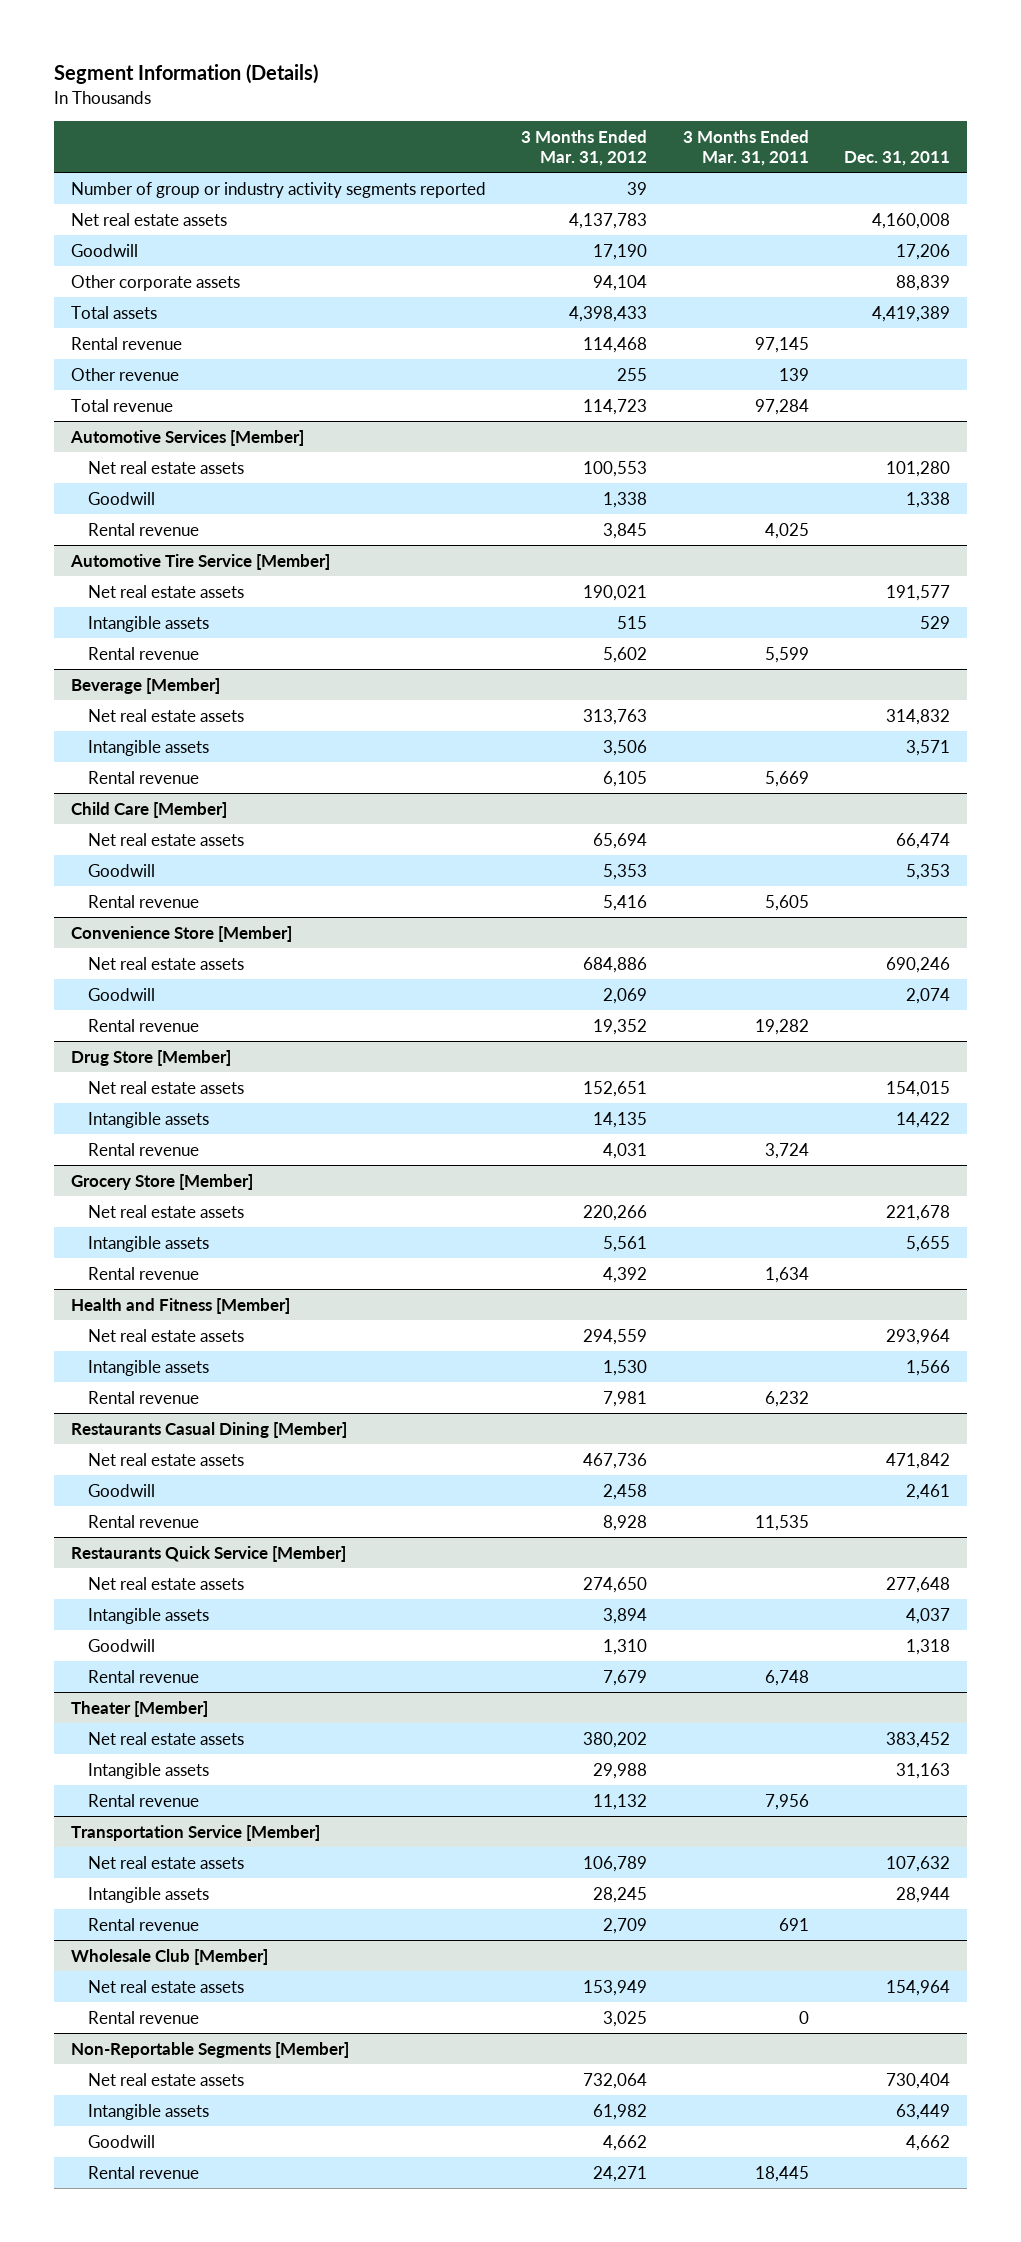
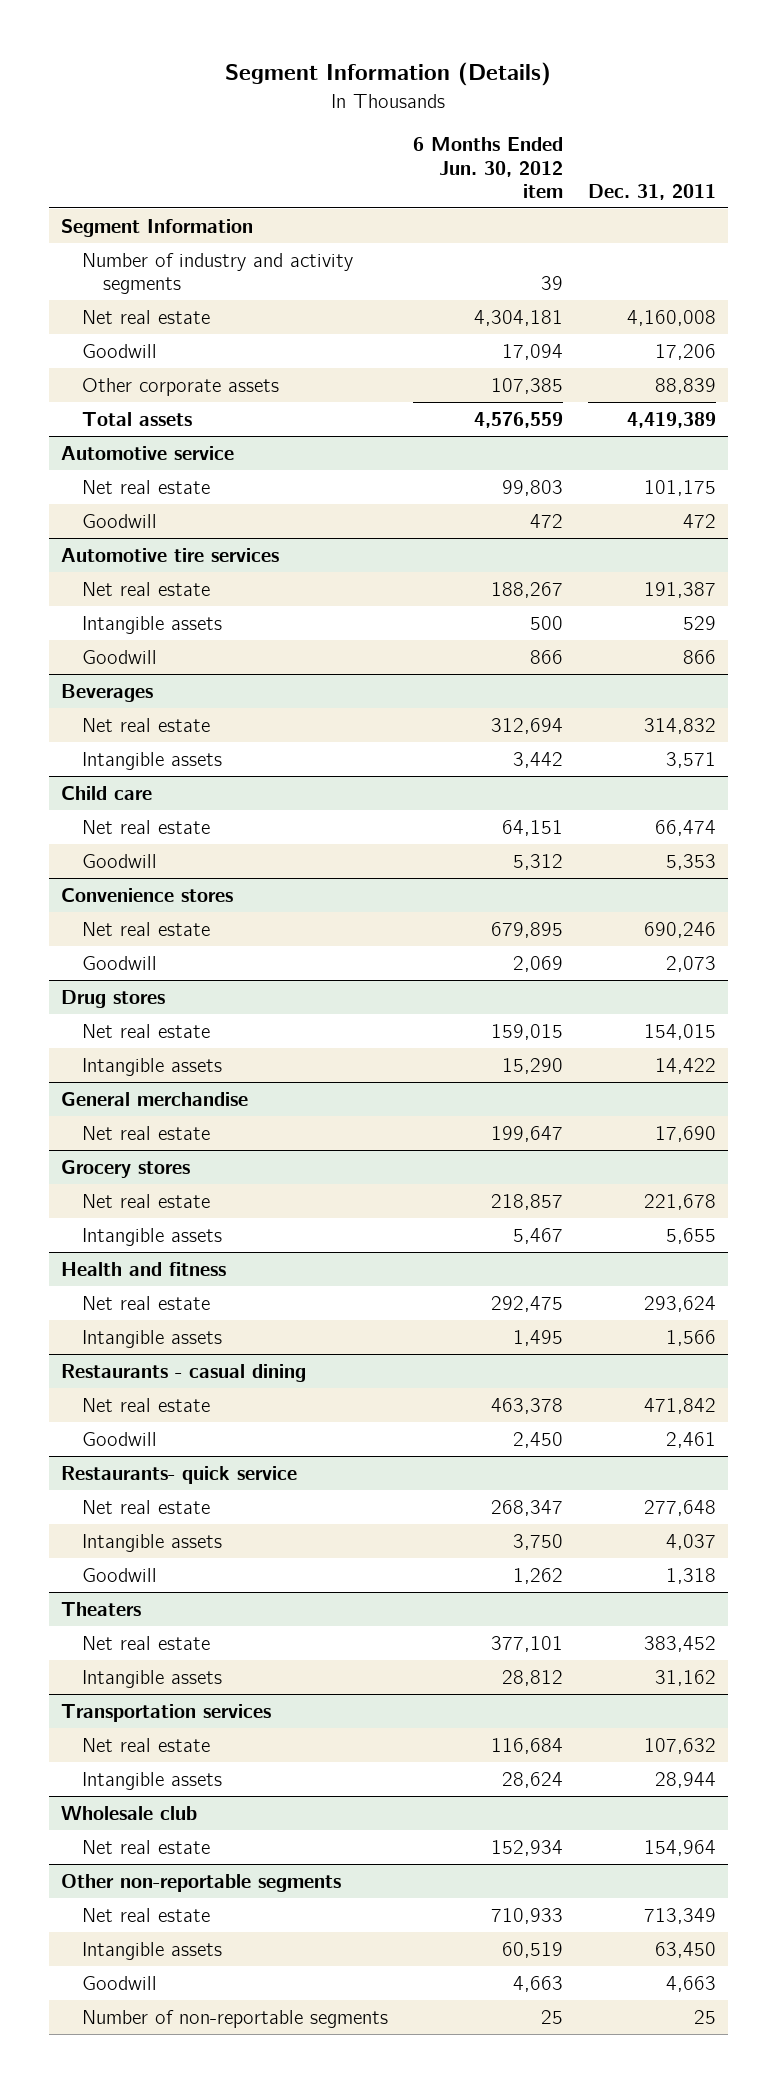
- | 3 Months Ended Mar. 31, 2012 | 3 Months Ended Mar. 31, 2011 | Dec. 31, 2011
+ | 6 Months Ended Jun. 30, 2012 item | Dec. 31, 2011
- Number of group or industry activity segments reported | 39 | |
- Net real estate assets | 4,137,783 | | 4,160,008
+ Segment Information
+ Number of industry and activity segments | 39 |
+ Net real estate | 4,304,181 | 4,160,008
- Rental revenue | 114,468 | 97,145 |
- Other revenue | 255 | 139 |
- Total revenue | 114,723 | 97,284 |
- Automotive Services [Member]
- Net real estate assets | 100,553 | | 101,280
- Goodwill | 1,338 | | 1,338
- Rental revenue | 3,845 | 4,025 |
- Automotive Tire Service [Member]
- Net real estate assets | 190,021 | | 191,577
+ Automotive service
+ Net real estate | 99,803 | 101,175
+ Goodwill | 472 | 472
+ Automotive tire services
+ Net real estate | 188,267 | 191,387
- Rental revenue | 5,602 | 5,599 |
- Beverage [Member]
- Net real estate assets | 313,763 | | 314,832
+ Goodwill | 866 | 866
+ Beverages
+ Net real estate | 312,694 | 314,832
- Rental revenue | 6,105 | 5,669 |
- Child Care [Member]
- Net real estate assets | 65,694 | | 66,474
+ Child care
+ Net real estate | 64,151 | 66,474
- Rental revenue | 5,416 | 5,605 |
- Convenience Store [Member]
- Net real estate assets | 684,886 | | 690,246
- Goodwill | 2,069 | | 2,074
- Rental revenue | 19,352 | 19,282 |
- Drug Store [Member]
- Net real estate assets | 152,651 | | 154,015
+ Convenience stores
+ Net real estate | 679,895 | 690,246
+ Goodwill | 2,069 | 2,073
+ Drug stores
+ Net real estate | 159,015 | 154,015
- Rental revenue | 4,031 | 3,724 |
- Grocery Store [Member]
- Net real estate assets | 220,266 | | 221,678
+ General merchandise
+ Net real estate | 199,647 | 17,690
+ Grocery stores
+ Net real estate | 218,857 | 221,678
- Rental revenue | 4,392 | 1,634 |
- Health and Fitness [Member]
- Net real estate assets | 294,559 | | 293,964
+ Health and fitness
+ Net real estate | 292,475 | 293,624
- Rental revenue | 7,981 | 6,232 |
- Restaurants Casual Dining [Member]
- Net real estate assets | 467,736 | | 471,842
+ Restaurants - casual dining
+ Net real estate | 463,378 | 471,842
- Rental revenue | 8,928 | 11,535 |
- Restaurants Quick Service [Member]
- Net real estate assets | 274,650 | | 277,648
+ Restaurants- quick service
+ Net real estate | 268,347 | 277,648
- Rental revenue | 7,679 | 6,748 |
- Theater [Member]
- Net real estate assets | 380,202 | | 383,452
- Intangible assets | 29,988 | | 31,163
- Rental revenue | 11,132 | 7,956 |
- Transportation Service [Member]
- Net real estate assets | 106,789 | | 107,632
+ Theaters
+ Net real estate | 377,101 | 383,452
+ Intangible assets | 28,812 | 31,162
+ Transportation services
+ Net real estate | 116,684 | 107,632
- Rental revenue | 2,709 | 691 |
- Wholesale Club [Member]
- Net real estate assets | 153,949 | | 154,964
- Rental revenue | 3,025 | 0 |
- Non-Reportable Segments [Member]
- Net real estate assets | 732,064 | | 730,404
- Intangible assets | 61,982 | | 63,449
- Goodwill | 4,662 | | 4,662
- Rental revenue | 24,271 | 18,445 |
+ Wholesale club
+ Net real estate | 152,934 | 154,964
+ Other non-reportable segments
+ Net real estate | 710,933 | 713,349
+ Intangible assets | 60,519 | 63,450
+ Goodwill | 4,663 | 4,663
+ Number of non-reportable segments | 25 | 25

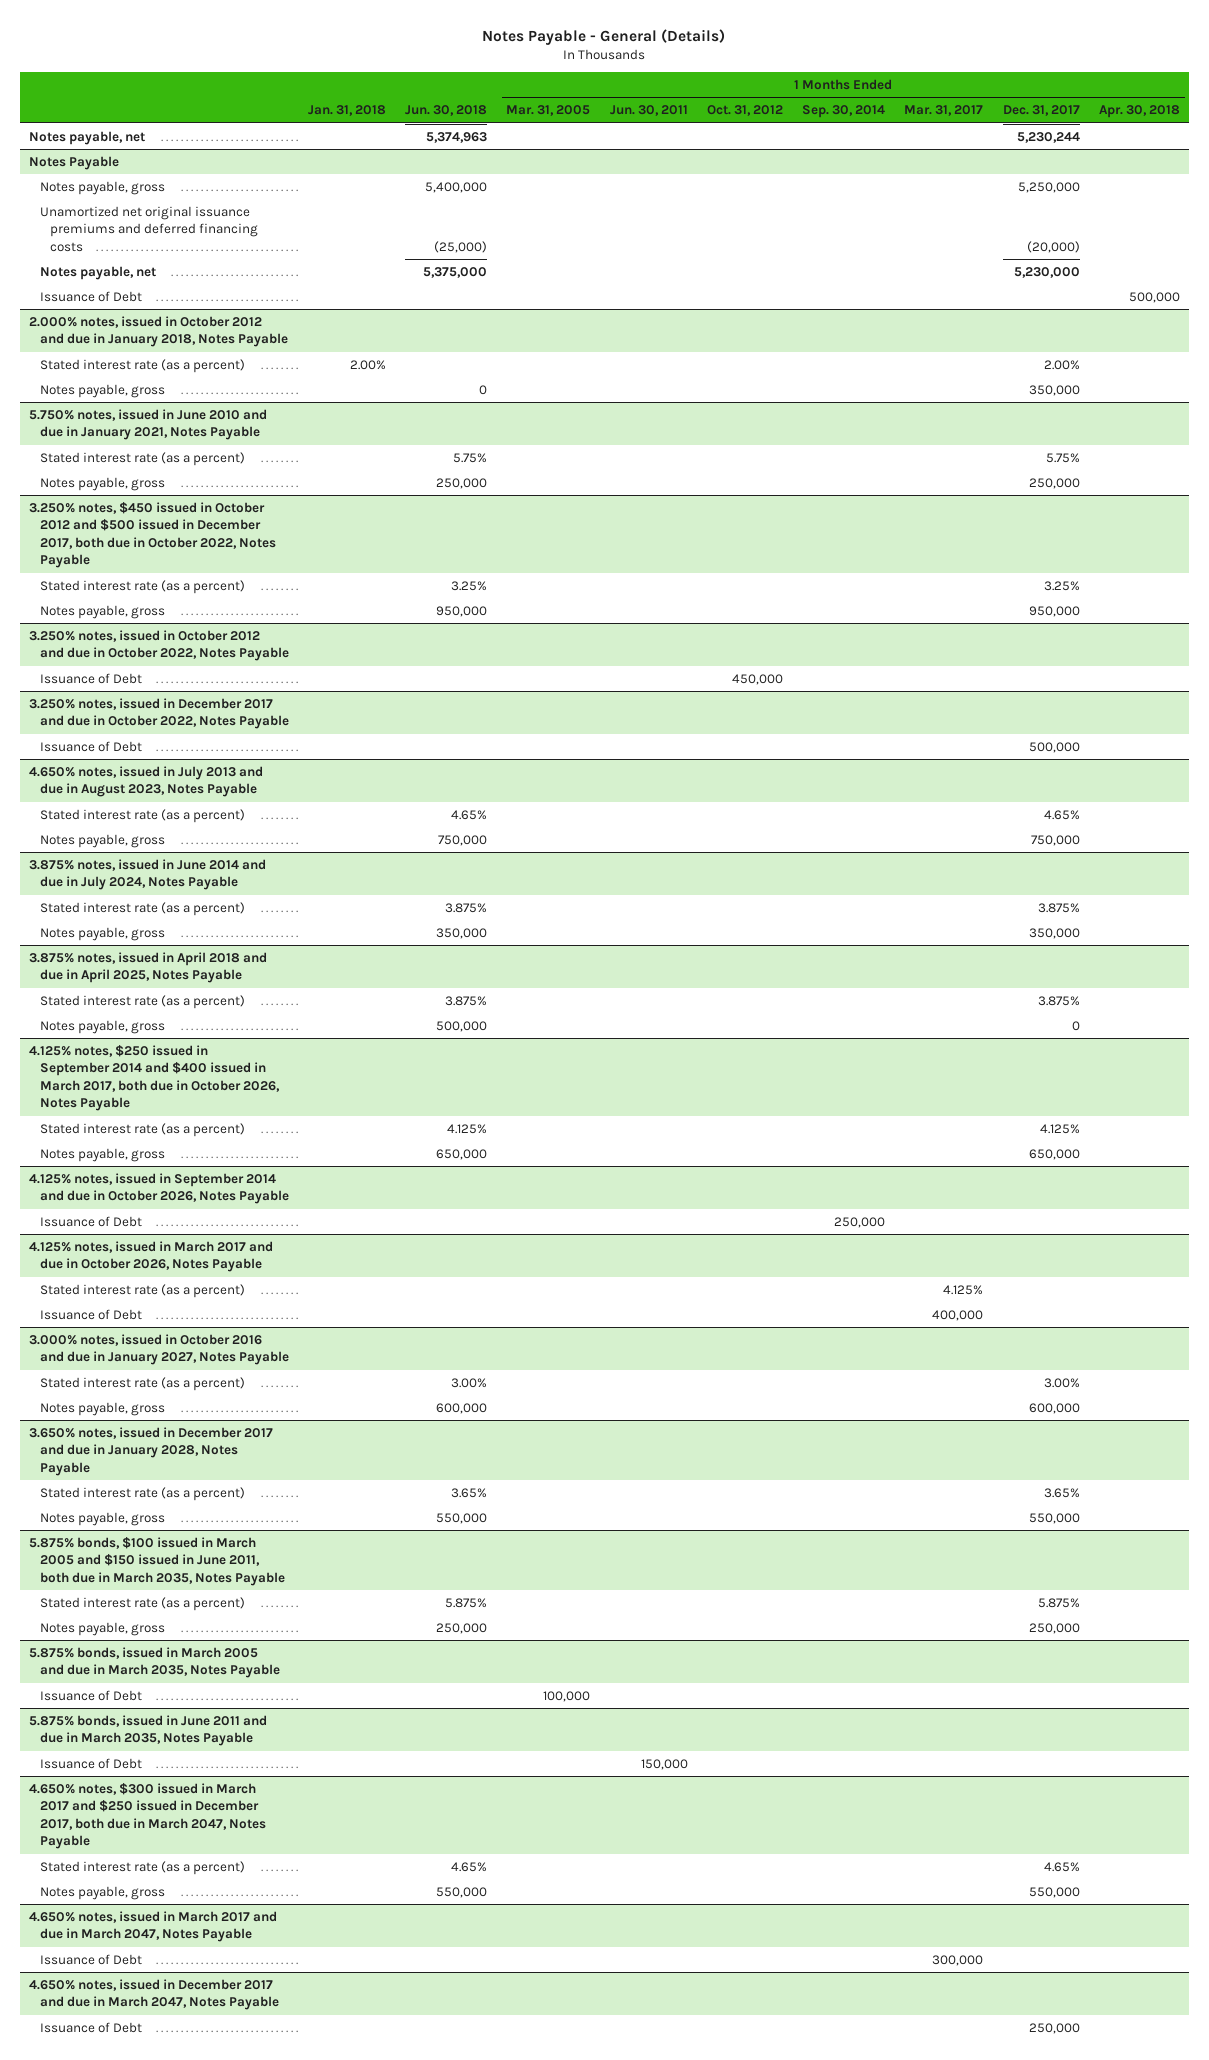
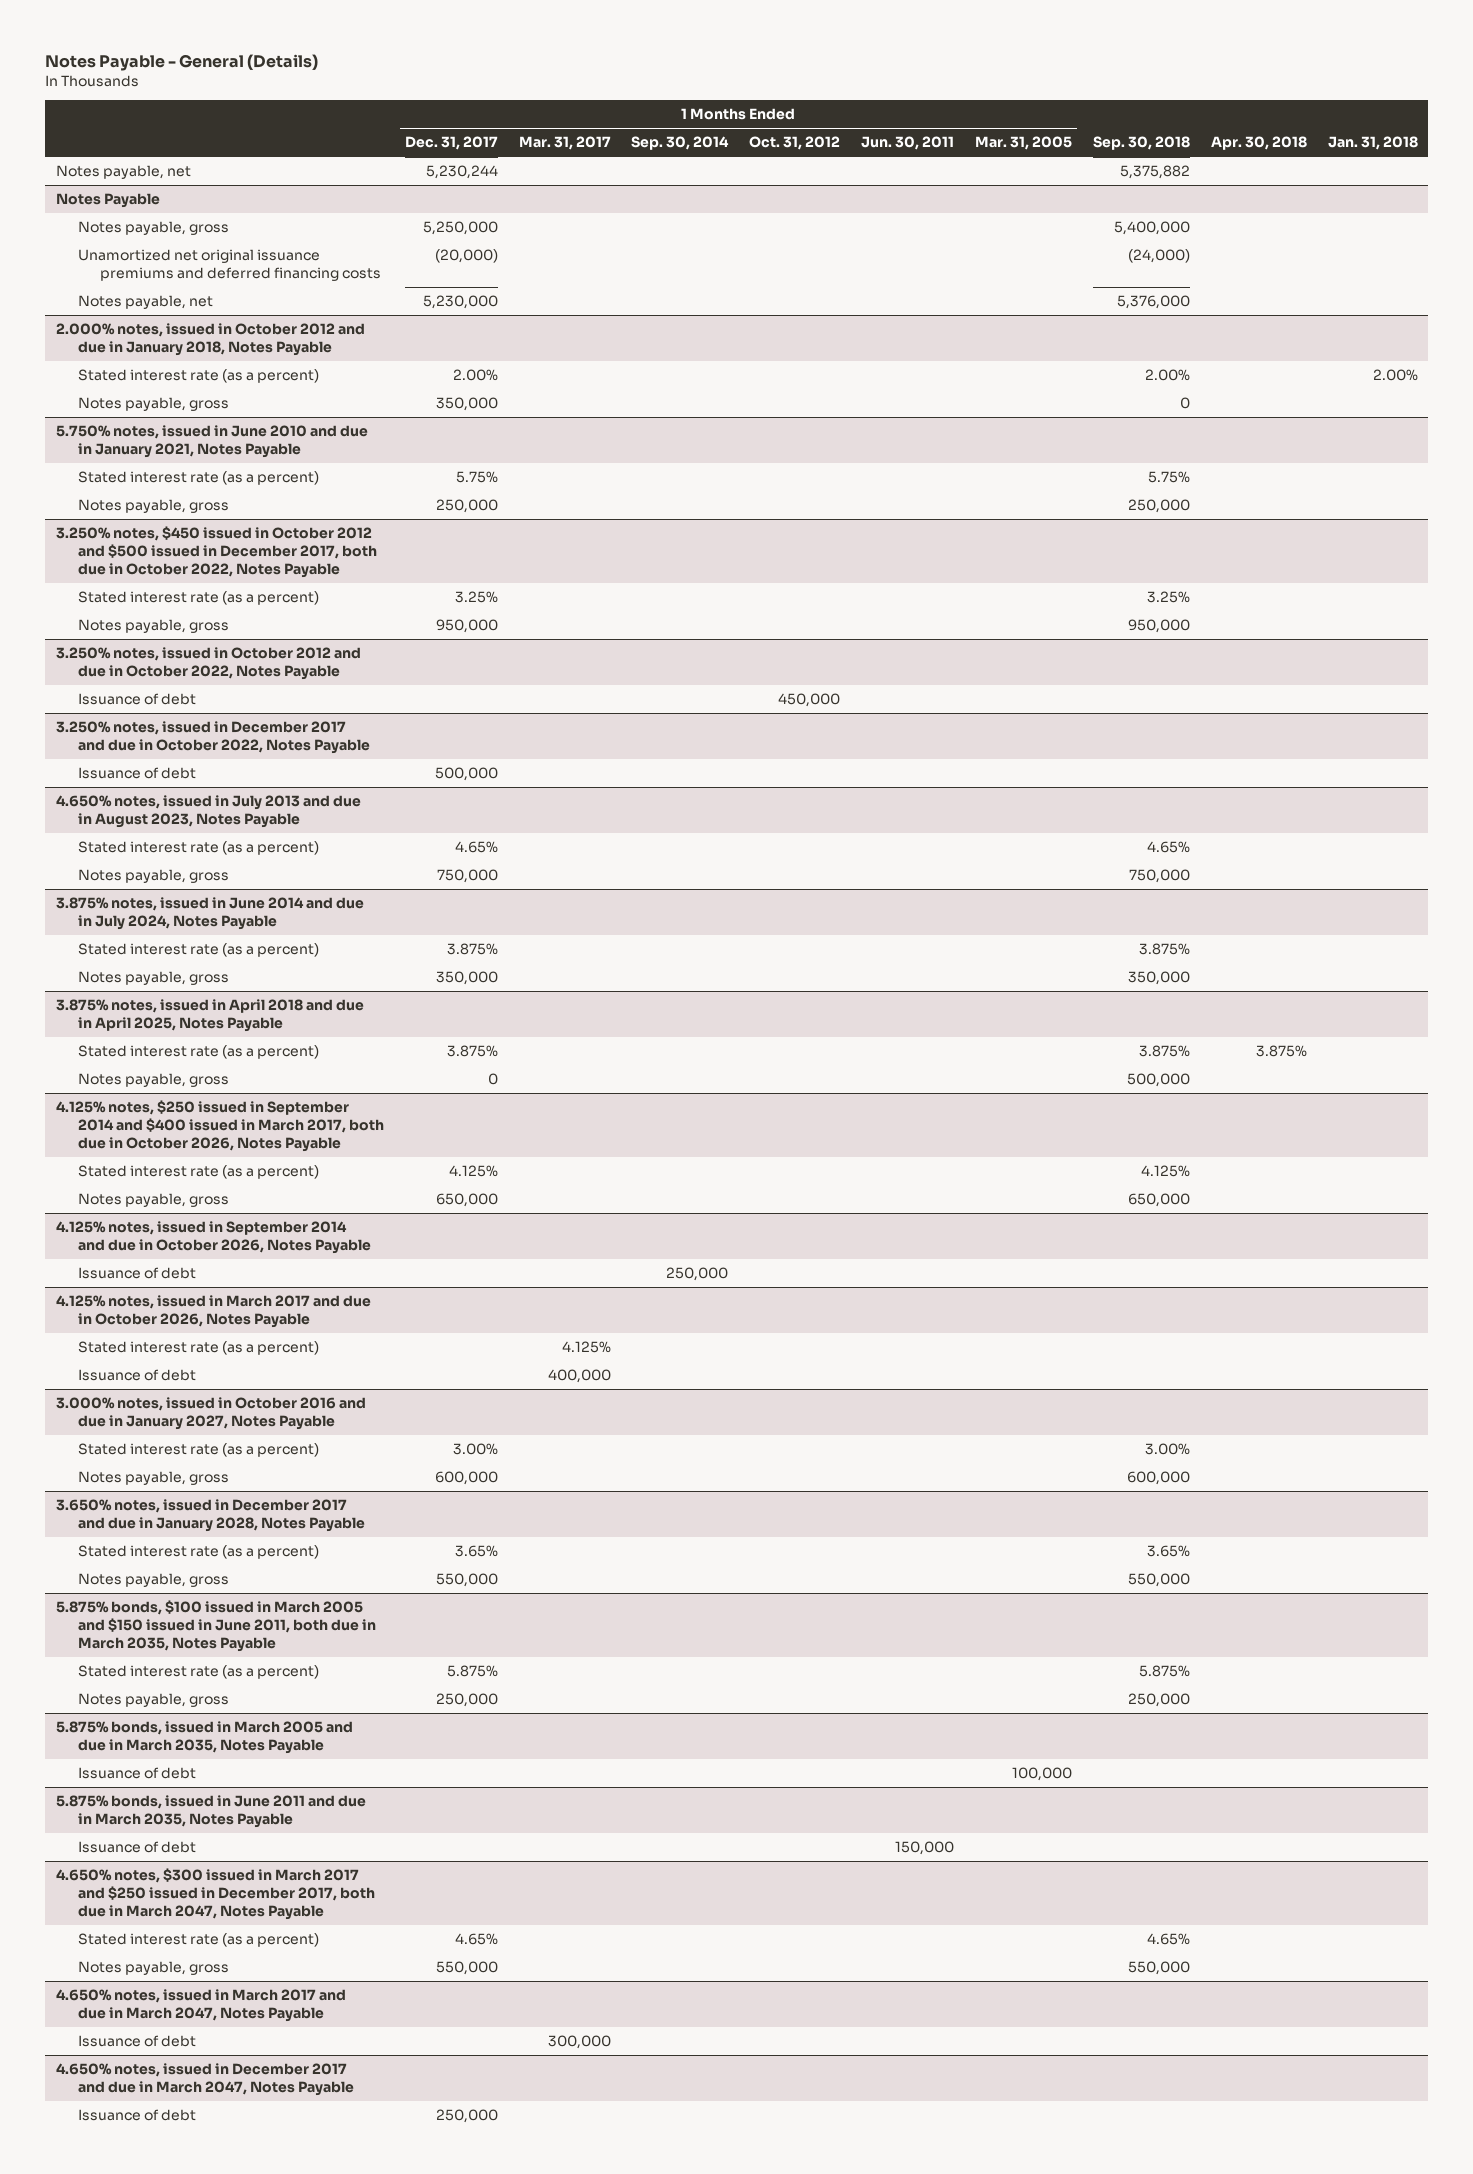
- | Jan. 31, 2018 | Jun. 30, 2018 | 1 Months Ended Mar. 31, 2005 | 1 Months Ended Jun. 30, 2011 | 1 Months Ended Oct. 31, 2012 | 1 Months Ended Sep. 30, 2014 | 1 Months Ended Mar. 31, 2017 | 1 Months Ended Dec. 31, 2017 | 1 Months Ended Apr. 30, 2018
+ | 1 Months Ended Dec. 31, 2017 | 1 Months Ended Mar. 31, 2017 | 1 Months Ended Sep. 30, 2014 | 1 Months Ended Oct. 31, 2012 | 1 Months Ended Jun. 30, 2011 | 1 Months Ended Mar. 31, 2005 | Sep. 30, 2018 | Apr. 30, 2018 | Jan. 31, 2018
@ Notes Payable
- Issuance of Debt | | | | | | | | | 500,000
@ 3.250% notes, issued in October 2012 and due in October 2022, Notes Payable
- Issuance of Debt | | | | | 450,000 | | | |
+ Issuance of debt | | | | 450,000 | | | | |
@ 3.250% notes, issued in December 2017 and due in October 2022, Notes Payable
- Issuance of Debt | | | | | | | | 500,000 |
+ Issuance of debt | 500,000 | | | | | | | |
@ 4.125% notes, issued in September 2014 and due in October 2026, Notes Payable
- Issuance of Debt | | | | | | 250,000 | | |
+ Issuance of debt | | | 250,000 | | | | | |
@ 4.125% notes, issued in March 2017 and due in October 2026, Notes Payable
- Issuance of Debt | | | | | | | 400,000 | |
+ Issuance of debt | | 400,000 | | | | | | |
@ 5.875% bonds, issued in March 2005 and due in March 2035, Notes Payable
- Issuance of Debt | | | 100,000 | | | | | |
+ Issuance of debt | | | | | | 100,000 | | |
@ 5.875% bonds, issued in June 2011 and due in March 2035, Notes Payable
- Issuance of Debt | | | | 150,000 | | | | |
+ Issuance of debt | | | | | 150,000 | | | |
@ 4.650% notes, issued in March 2017 and due in March 2047, Notes Payable
- Issuance of Debt | | | | | | | 300,000 | |
+ Issuance of debt | | 300,000 | | | | | | |
@ 4.650% notes, issued in December 2017 and due in March 2047, Notes Payable
- Issuance of Debt | | | | | | | | 250,000 |
+ Issuance of debt | 250,000 | | | | | | | |

